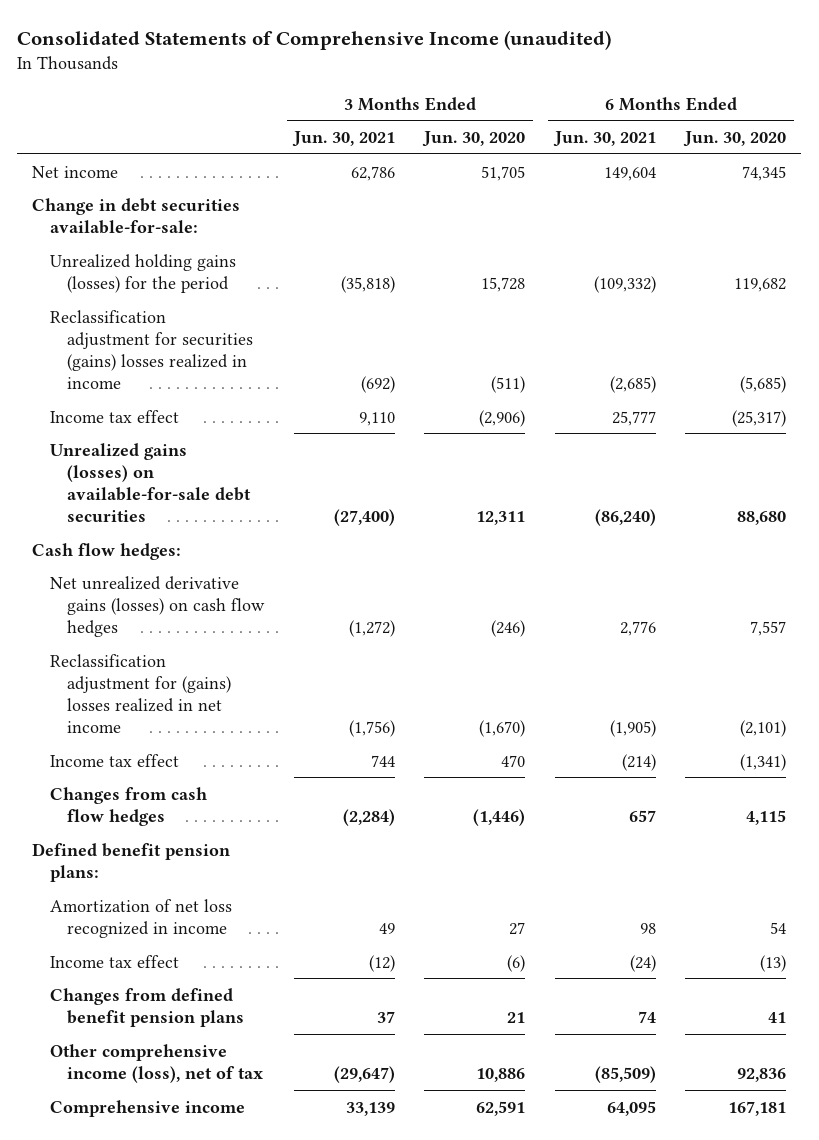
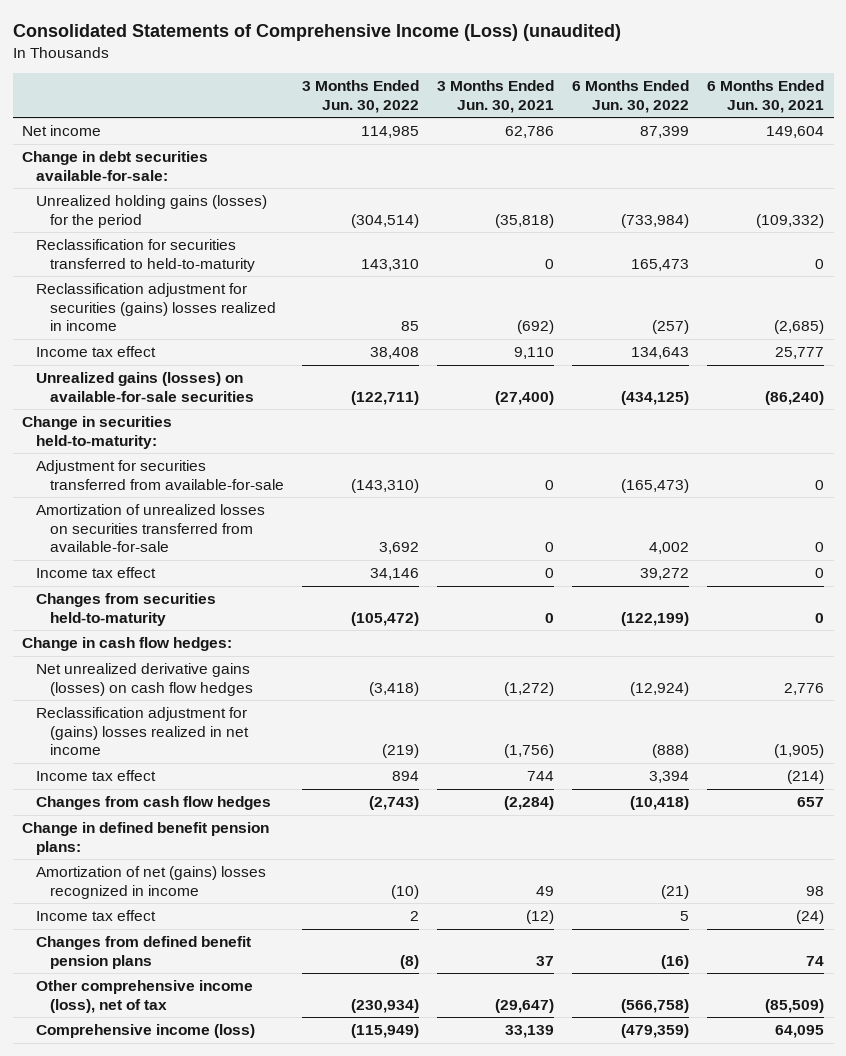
- Consolidated Statements of Comprehensive Income (unaudited)
+ Consolidated Statements of Comprehensive Income (Loss) (unaudited)
- | 3 Months Ended Jun. 30, 2021 | 3 Months Ended Jun. 30, 2020 | 6 Months Ended Jun. 30, 2021 | 6 Months Ended Jun. 30, 2020
+ | 3 Months Ended Jun. 30, 2022 | 3 Months Ended Jun. 30, 2021 | 6 Months Ended Jun. 30, 2022 | 6 Months Ended Jun. 30, 2021
+ Reclassification for securities transferred to held-to-maturity | 143,310 | 0 | 165,473 | 0
- Unrealized gains (losses) on available-for-sale debt securities | (27,400) | 12,311 | (86,240) | 88,680
- Cash flow hedges:
+ Unrealized gains (losses) on available-for-sale securities | (122,711) | (27,400) | (434,125) | (86,240)
+ Change in securities held-to-maturity:
+ Adjustment for securities transferred from available-for-sale | (143,310) | 0 | (165,473) | 0
+ Amortization of unrealized losses on securities transferred from available-for-sale | 3,692 | 0 | 4,002 | 0
+ Income tax effect | 34,146 | 0 | 39,272 | 0
+ Changes from securities held-to-maturity | (105,472) | 0 | (122,199) | 0
+ Change in cash flow hedges:
- Defined benefit pension plans:
- Amortization of net loss recognized in income | 49 | 27 | 98 | 54
+ Change in defined benefit pension plans:
+ Amortization of net (gains) losses recognized in income | (10) | 49 | (21) | 98
- Comprehensive income | 33,139 | 62,591 | 64,095 | 167,181
+ Comprehensive income (loss) | (115,949) | 33,139 | (479,359) | 64,095

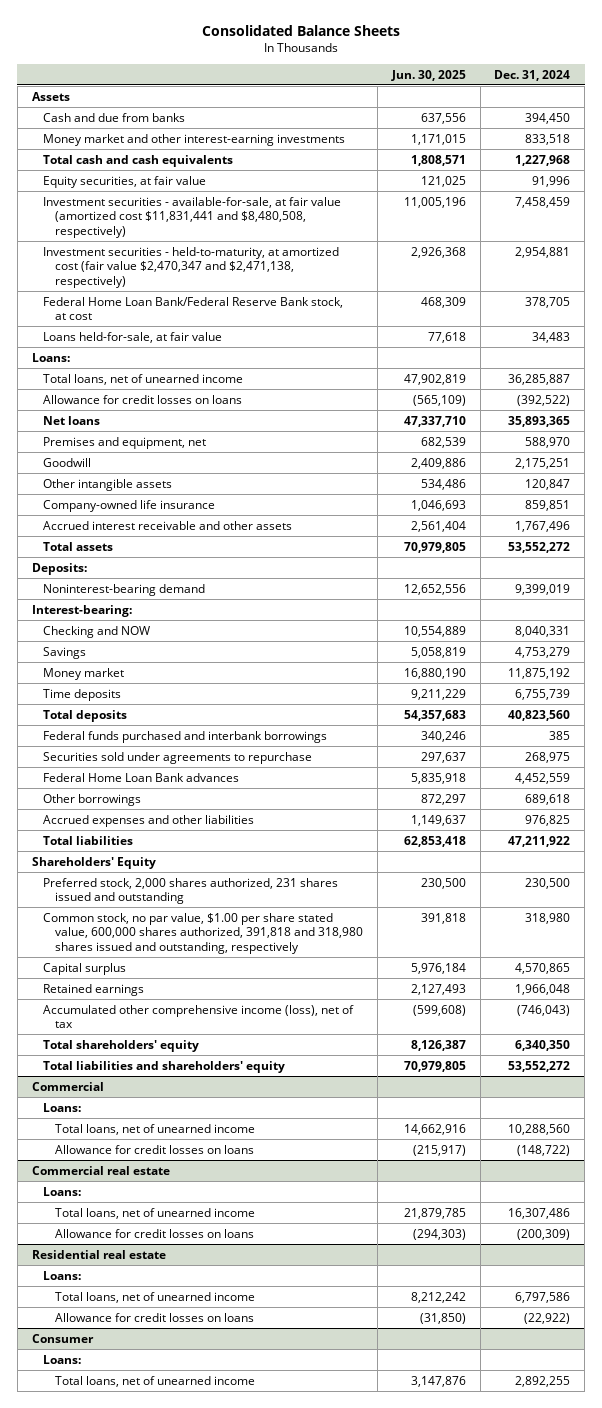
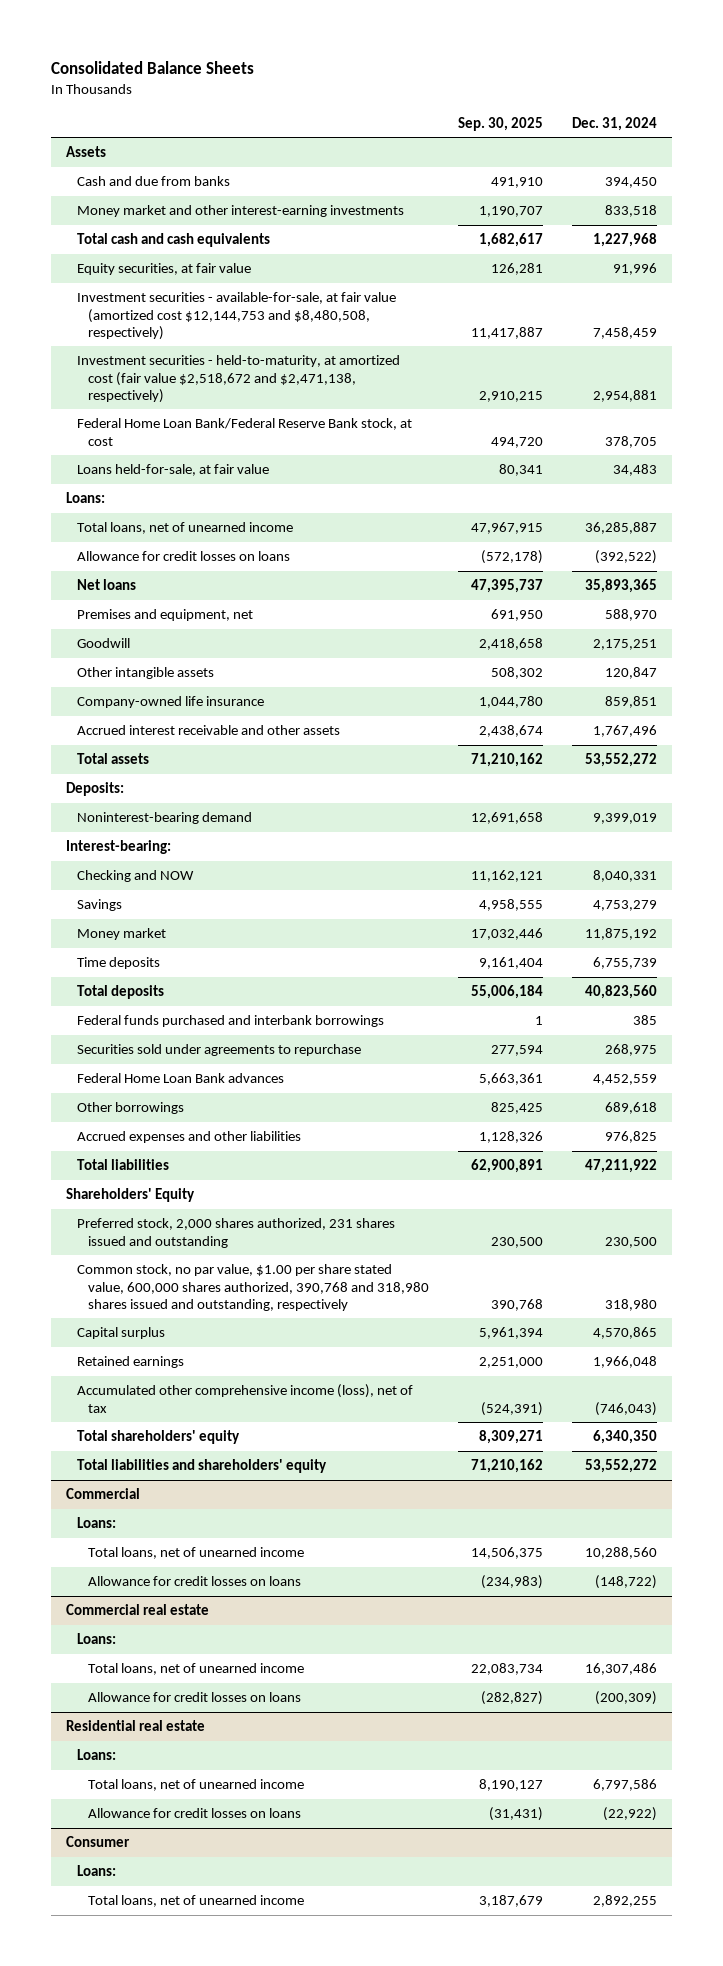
- | Jun. 30, 2025 | Dec. 31, 2024
+ | Sep. 30, 2025 | Dec. 31, 2024
- Investment securities - available-for-sale, at fair value (amortized cost $11,831,441 and $8,480,508, respectively) | 11,005,196 | 7,458,459
- Investment securities - held-to-maturity, at amortized cost (fair value $2,470,347 and $2,471,138, respectively) | 2,926,368 | 2,954,881
+ Investment securities - available-for-sale, at fair value (amortized cost $12,144,753 and $8,480,508, respectively) | 11,417,887 | 7,458,459
+ Investment securities - held-to-maturity, at amortized cost (fair value $2,518,672 and $2,471,138, respectively) | 2,910,215 | 2,954,881
- Common stock, no par value, $1.00 per share stated value, 600,000 shares authorized, 391,818 and 318,980 shares issued and outstanding, respectively | 391,818 | 318,980
+ Common stock, no par value, $1.00 per share stated value, 600,000 shares authorized, 390,768 and 318,980 shares issued and outstanding, respectively | 390,768 | 318,980

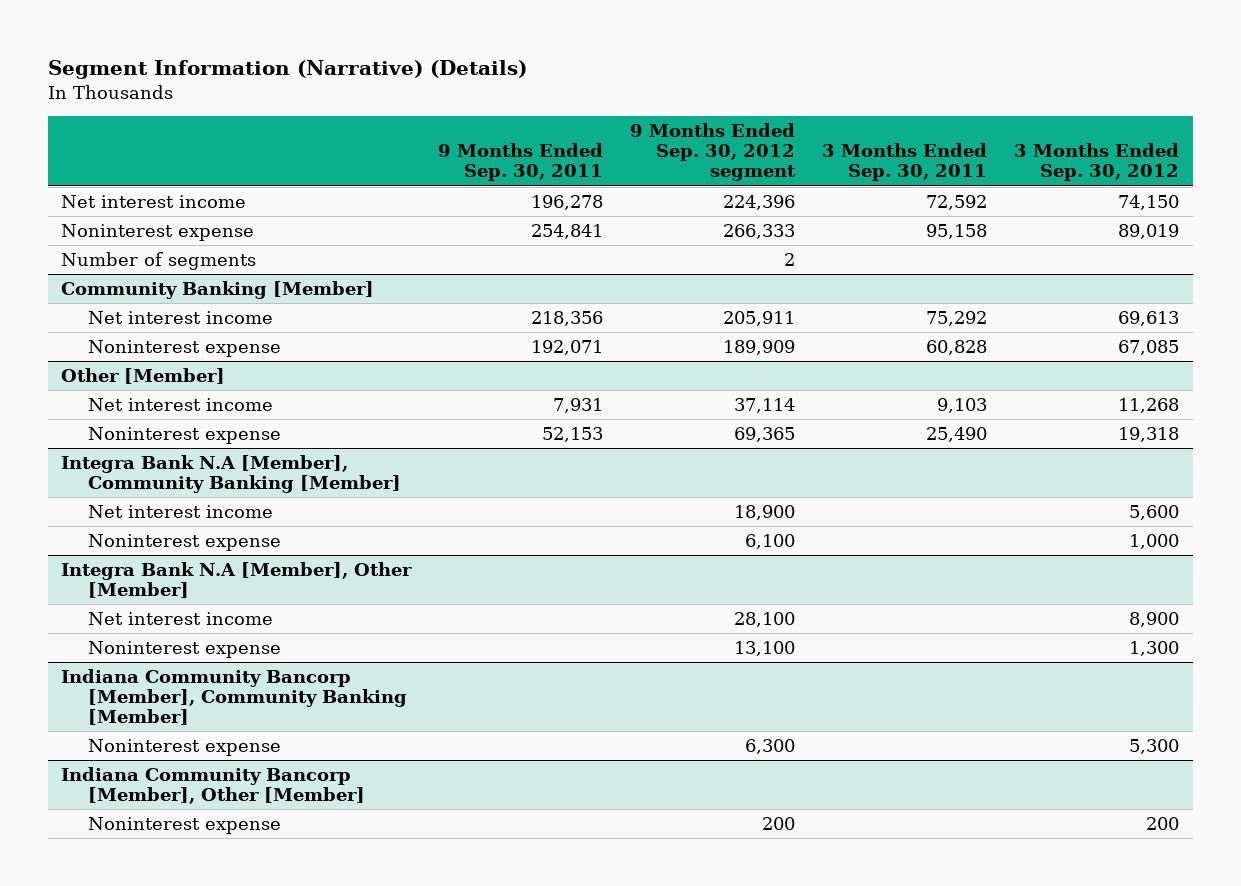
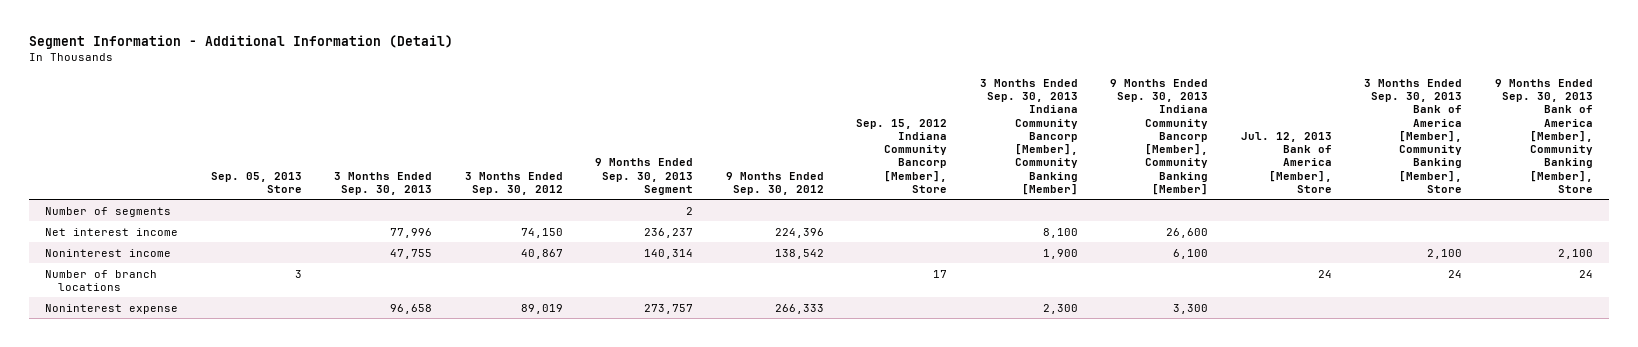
- Segment Information (Narrative) (Details)
+ Segment Information - Additional Information (Detail)
- | 9 Months Ended Sep. 30, 2011 | 9 Months Ended Sep. 30, 2012 segment | 3 Months Ended Sep. 30, 2011 | 3 Months Ended Sep. 30, 2012
+ | Sep. 05, 2013 Store | 3 Months Ended Sep. 30, 2013 | 3 Months Ended Sep. 30, 2012 | 9 Months Ended Sep. 30, 2013 Segment | 9 Months Ended Sep. 30, 2012 | Sep. 15, 2012 Indiana Community Bancorp [Member], Store | 3 Months Ended Sep. 30, 2013 Indiana Community Bancorp [Member], Community Banking [Member] | 9 Months Ended Sep. 30, 2013 Indiana Community Bancorp [Member], Community Banking [Member] | Jul. 12, 2013 Bank of America [Member], Store | 3 Months Ended Sep. 30, 2013 Bank of America [Member], Community Banking [Member], Store | 9 Months Ended Sep. 30, 2013 Bank of America [Member], Community Banking [Member], Store
moved up: Number of segments | | | | 2 | | | | | | |
+ Noninterest income | | 47,755 | 40,867 | 140,314 | 138,542 | | 1,900 | 6,100 | | 2,100 | 2,100
+ Number of branch locations | 3 | | | | | 17 | | | 24 | 24 | 24
- Community Banking [Member]
- Net interest income | 218,356 | 205,911 | 75,292 | 69,613
- Noninterest expense | 192,071 | 189,909 | 60,828 | 67,085
- Other [Member]
- Net interest income | 7,931 | 37,114 | 9,103 | 11,268
- Noninterest expense | 52,153 | 69,365 | 25,490 | 19,318
- Integra Bank N.A [Member], Community Banking [Member]
- Net interest income | | 18,900 | | 5,600
- Noninterest expense | | 6,100 | | 1,000
- Integra Bank N.A [Member], Other [Member]
- Net interest income | | 28,100 | | 8,900
- Noninterest expense | | 13,100 | | 1,300
- Indiana Community Bancorp [Member], Community Banking [Member]
- Noninterest expense | | 6,300 | | 5,300
- Indiana Community Bancorp [Member], Other [Member]
- Noninterest expense | | 200 | | 200

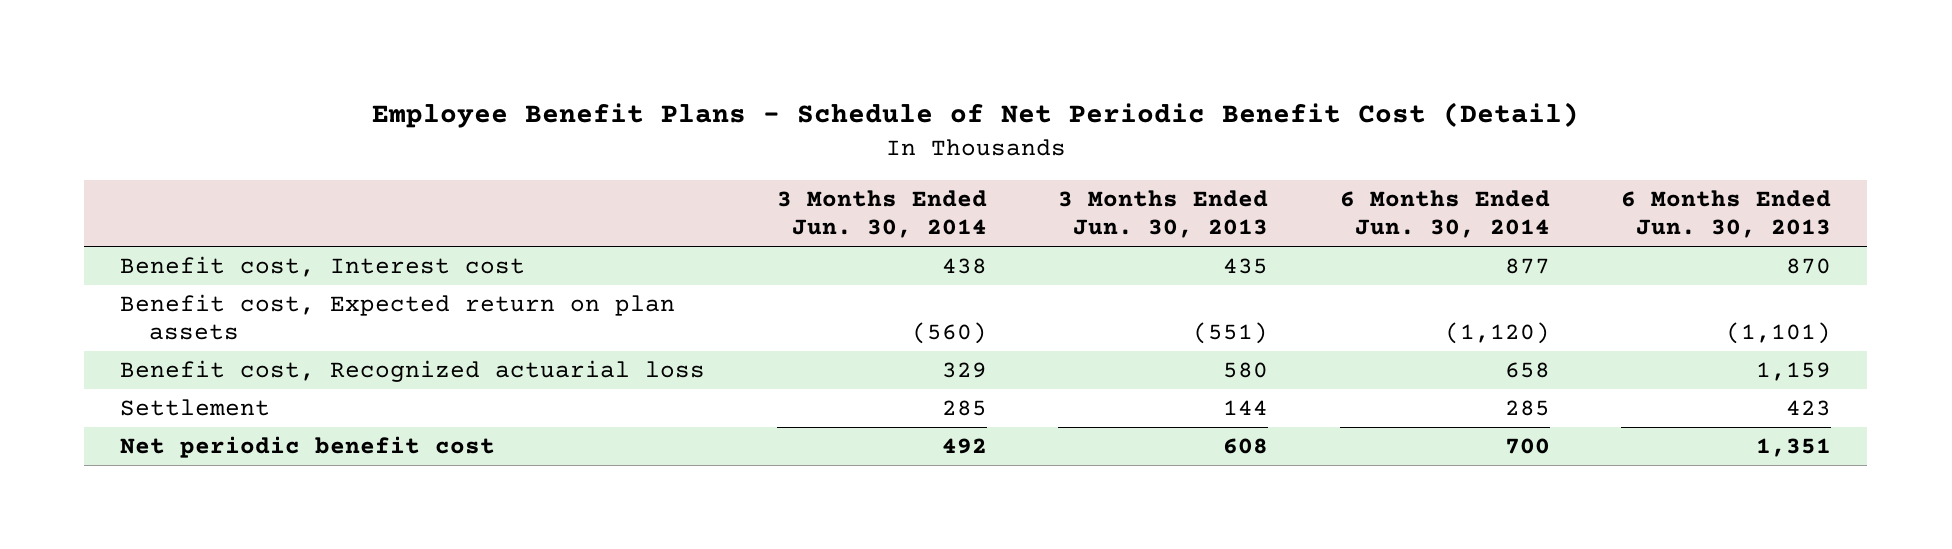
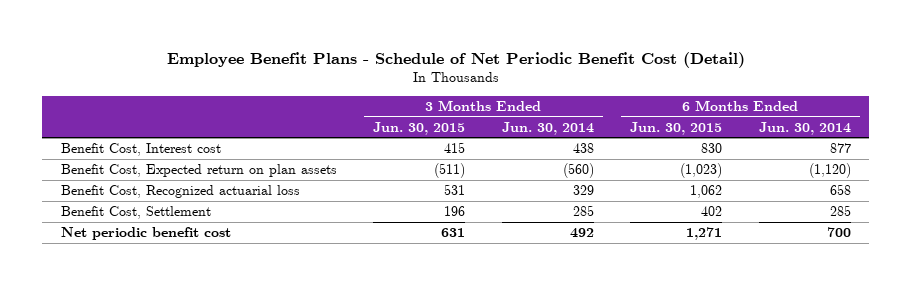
- | 3 Months Ended Jun. 30, 2014 | 3 Months Ended Jun. 30, 2013 | 6 Months Ended Jun. 30, 2014 | 6 Months Ended Jun. 30, 2013
+ | 3 Months Ended Jun. 30, 2015 | 3 Months Ended Jun. 30, 2014 | 6 Months Ended Jun. 30, 2015 | 6 Months Ended Jun. 30, 2014
- Benefit cost, Interest cost | 438 | 435 | 877 | 870
- Benefit cost, Expected return on plan assets | (560) | (551) | (1,120) | (1,101)
- Benefit cost, Recognized actuarial loss | 329 | 580 | 658 | 1,159
- Settlement | 285 | 144 | 285 | 423
+ Benefit Cost, Interest cost | 415 | 438 | 830 | 877
+ Benefit Cost, Expected return on plan assets | (511) | (560) | (1,023) | (1,120)
+ Benefit Cost, Recognized actuarial loss | 531 | 329 | 1,062 | 658
+ Benefit Cost, Settlement | 196 | 285 | 402 | 285

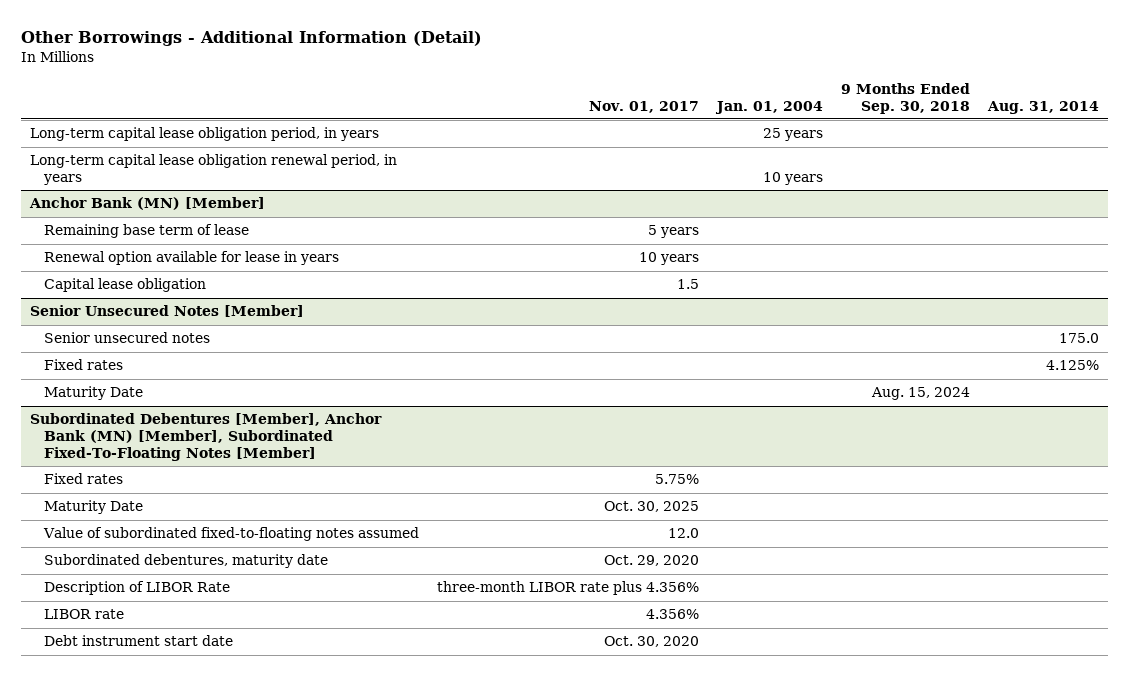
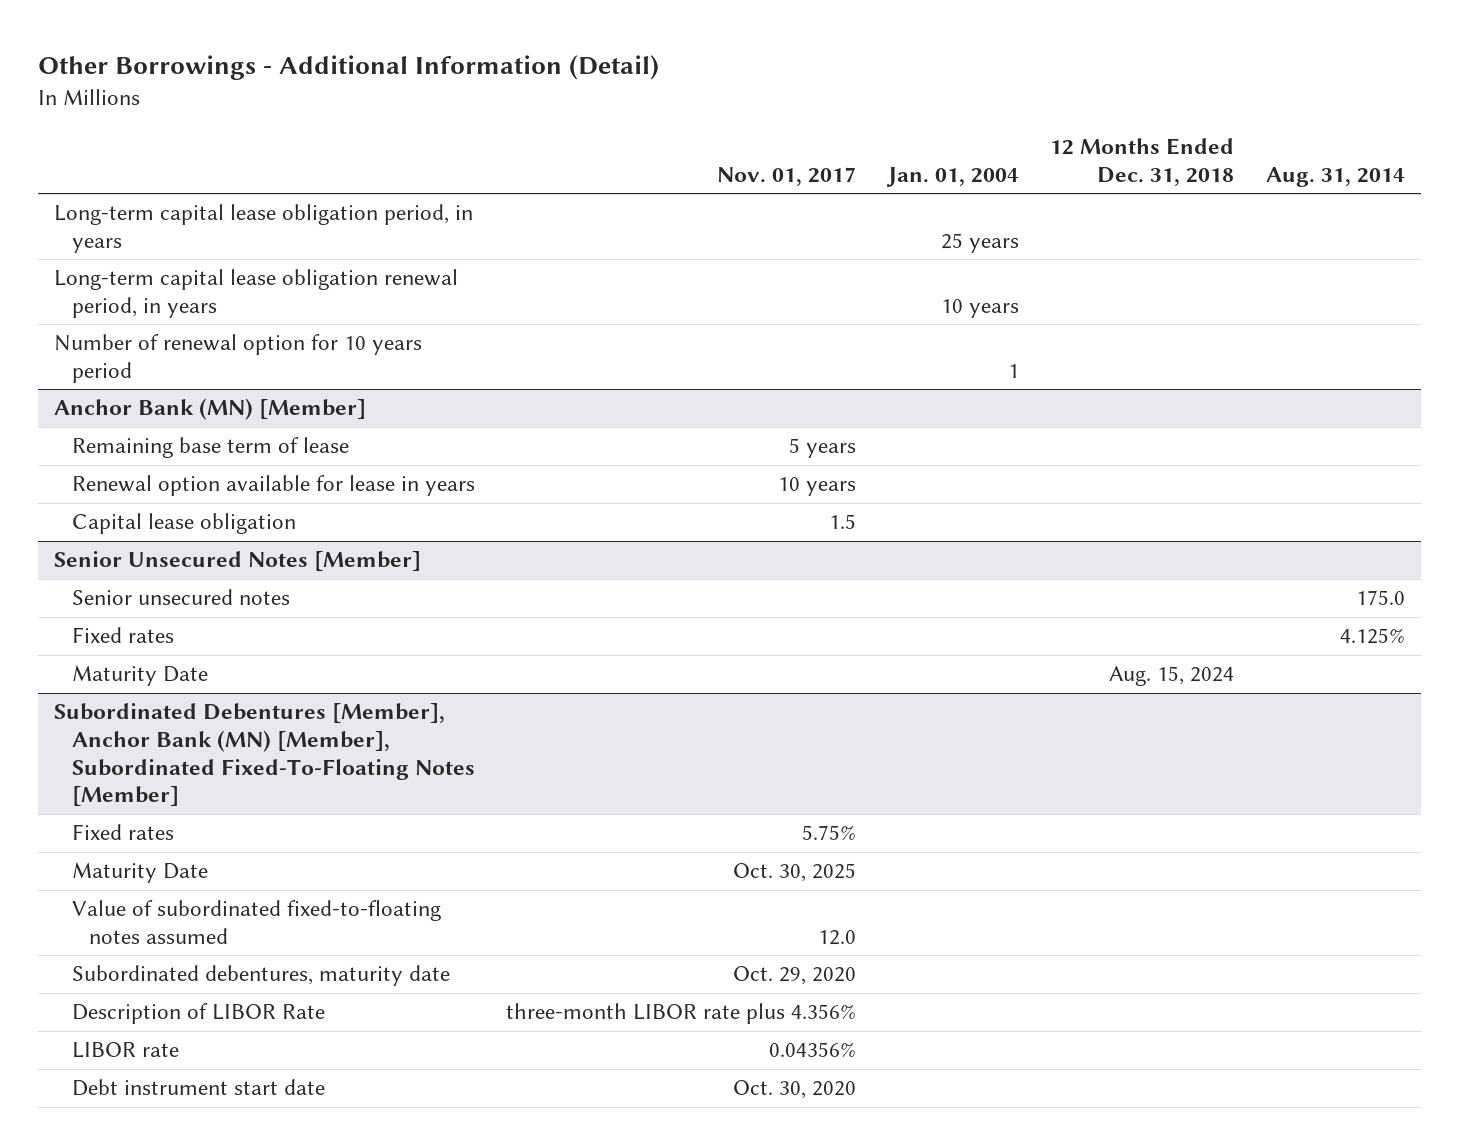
- | Nov. 01, 2017 | Jan. 01, 2004 | 9 Months Ended Sep. 30, 2018 | Aug. 31, 2014
+ | Nov. 01, 2017 | Jan. 01, 2004 | 12 Months Ended Dec. 31, 2018 | Aug. 31, 2014
+ Number of renewal option for 10 years period | | 1 | |
@ Subordinated Debentures [Member], Anchor Bank (MN) [Member], Subordinated Fixed-To-Floating Notes [Member]
- LIBOR rate | 4.356% | | |
+ LIBOR rate | 0.04356% | | |

